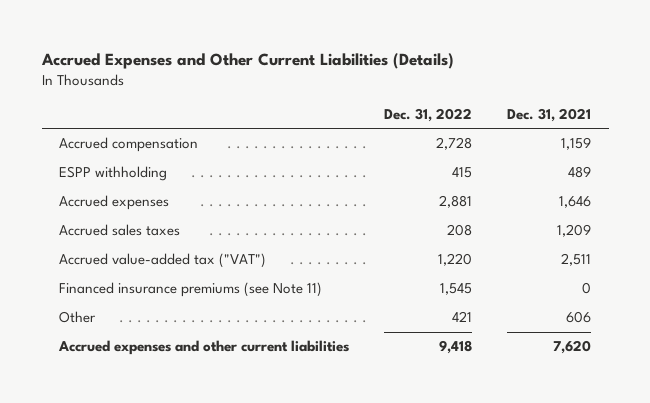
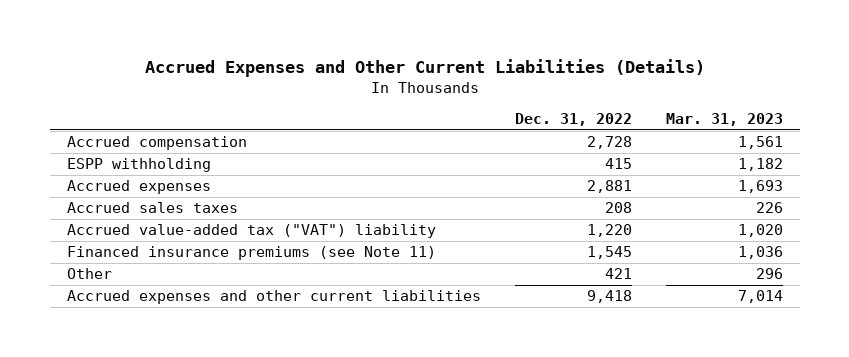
- | Dec. 31, 2022 | Dec. 31, 2021
+ | Dec. 31, 2022 | Mar. 31, 2023
- Accrued value-added tax ("VAT") | 1,220 | 2,511
+ Accrued value-added tax ("VAT") liability | 1,220 | 1,020

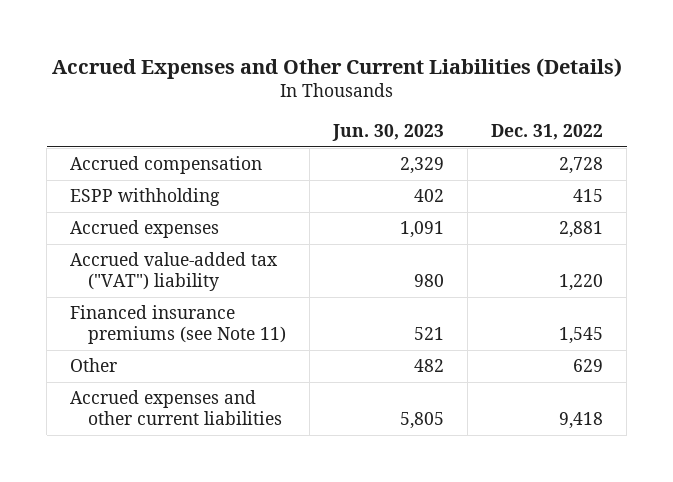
- | Dec. 31, 2022 | Mar. 31, 2023
+ | Jun. 30, 2023 | Dec. 31, 2022
- Accrued sales taxes | 208 | 226
- Other | 421 | 296
+ Other | 482 | 629

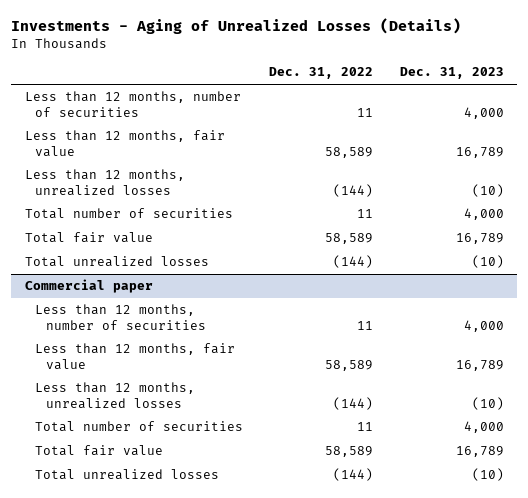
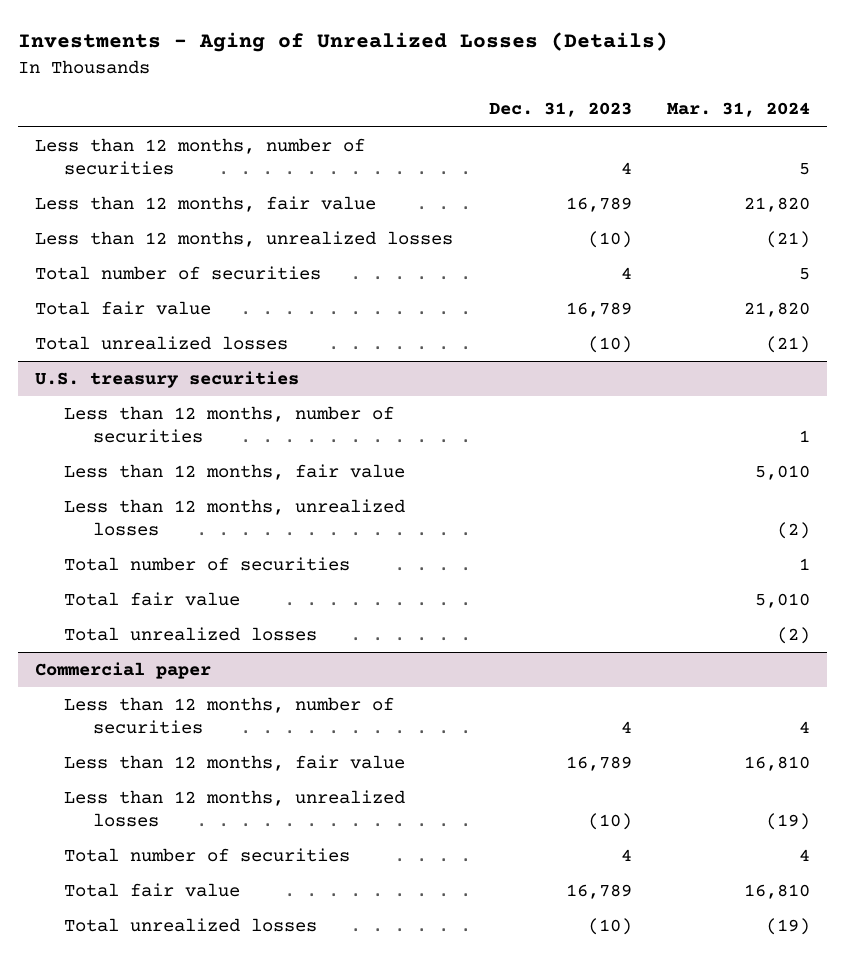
- | Dec. 31, 2022 | Dec. 31, 2023
+ | Dec. 31, 2023 | Mar. 31, 2024
- Less than 12 months, number of securities | 11 | 4,000
+ Less than 12 months, number of securities | 4 | 5
- Total number of securities | 11 | 4,000
+ Total number of securities | 4 | 5
+ U.S. treasury securities
+ Less than 12 months, number of securities | | 1
+ Less than 12 months, fair value | | 5,010
+ Less than 12 months, unrealized losses | | (2)
+ Total number of securities | | 1
+ Total fair value | | 5,010
+ Total unrealized losses | | (2)
@ Commercial paper
- Less than 12 months, number of securities | 11 | 4,000
+ Less than 12 months, number of securities | 4 | 4
- Total number of securities | 11 | 4,000
+ Total number of securities | 4 | 4

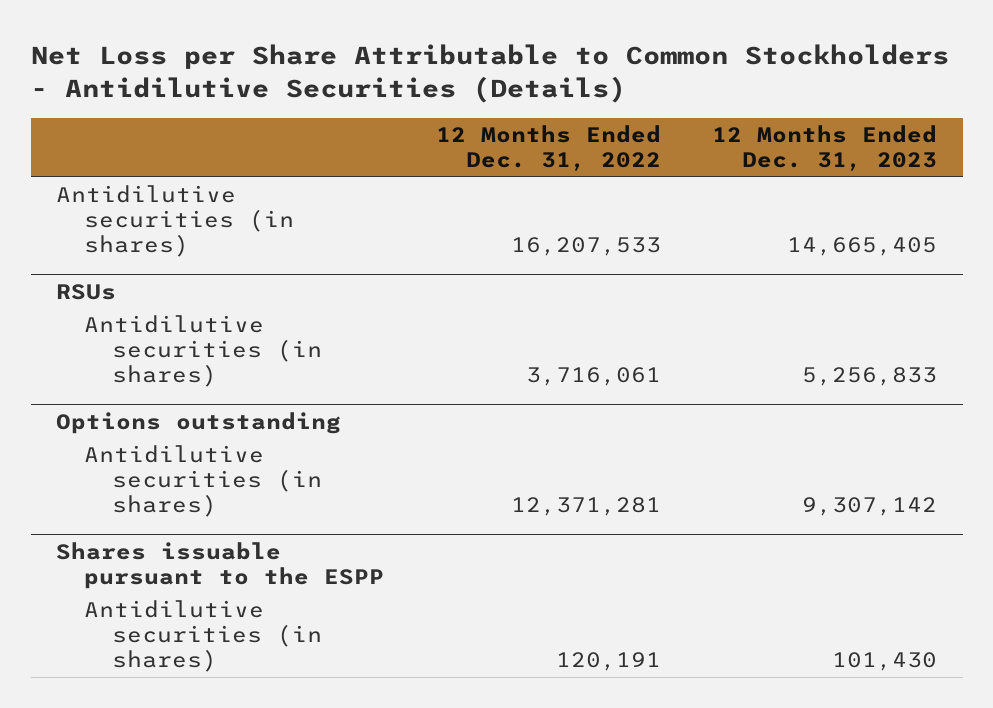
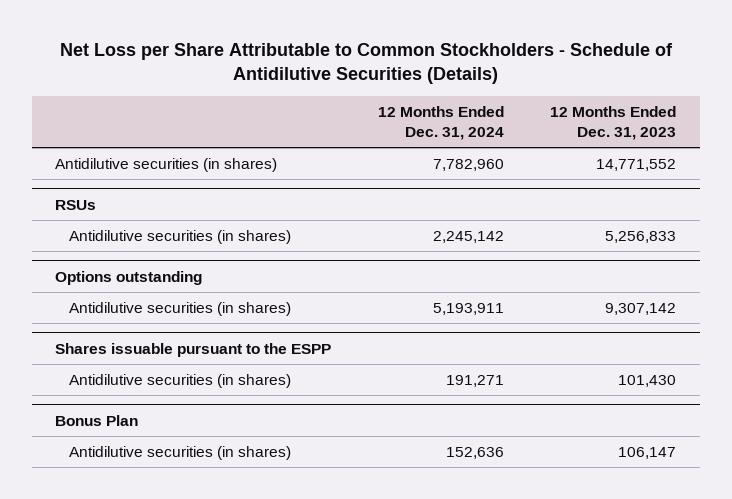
- Net Loss per Share Attributable to Common Stockholders - Antidilutive Securities (Details)
+ Net Loss per Share Attributable to Common Stockholders - Schedule of Antidilutive Securities (Details)
- | 12 Months Ended Dec. 31, 2022 | 12 Months Ended Dec. 31, 2023
+ | 12 Months Ended Dec. 31, 2024 | 12 Months Ended Dec. 31, 2023
- Antidilutive securities (in shares) | 16,207,533 | 14,665,405
+ Antidilutive securities (in shares) | 7,782,960 | 14,771,552
+ Bonus Plan
+ Antidilutive securities (in shares) | 152,636 | 106,147

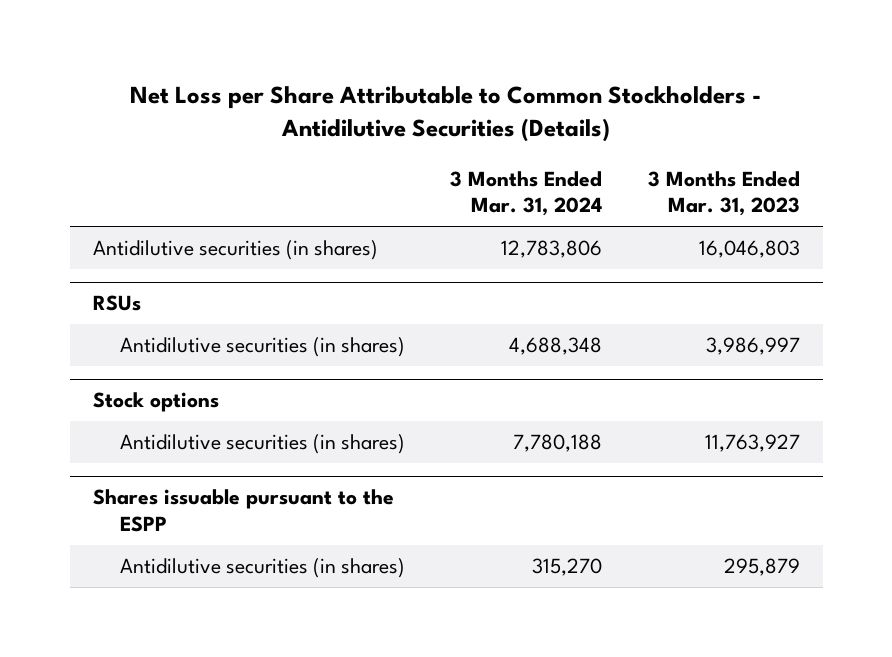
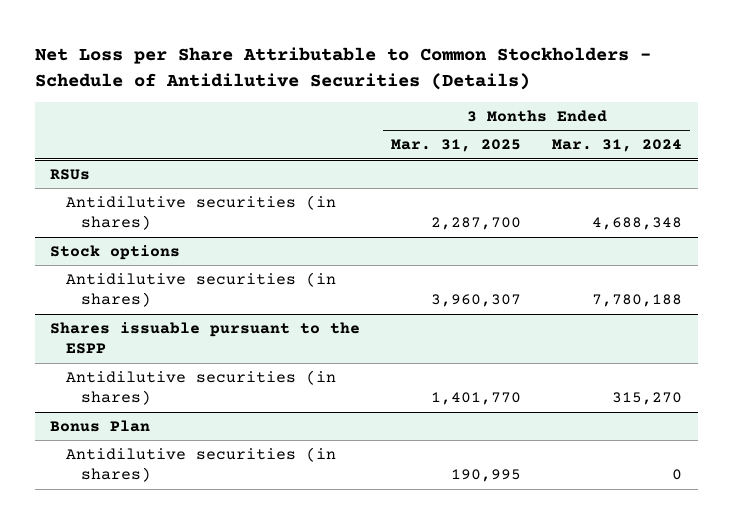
- Net Loss per Share Attributable to Common Stockholders - Antidilutive Securities (Details)
+ Net Loss per Share Attributable to Common Stockholders - Schedule of Antidilutive Securities (Details)
- | 3 Months Ended Mar. 31, 2024 | 3 Months Ended Mar. 31, 2023
+ | 3 Months Ended Mar. 31, 2025 | 3 Months Ended Mar. 31, 2024
- Antidilutive securities (in shares) | 12,783,806 | 16,046,803
+ Bonus Plan
+ Antidilutive securities (in shares) | 190,995 | 0

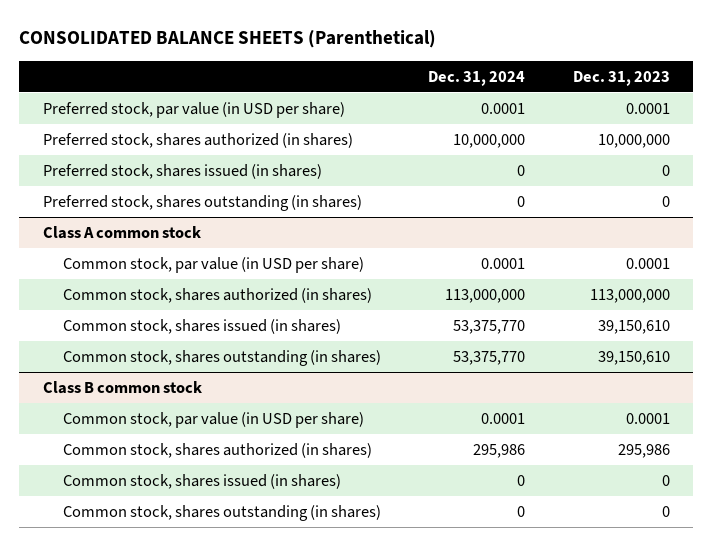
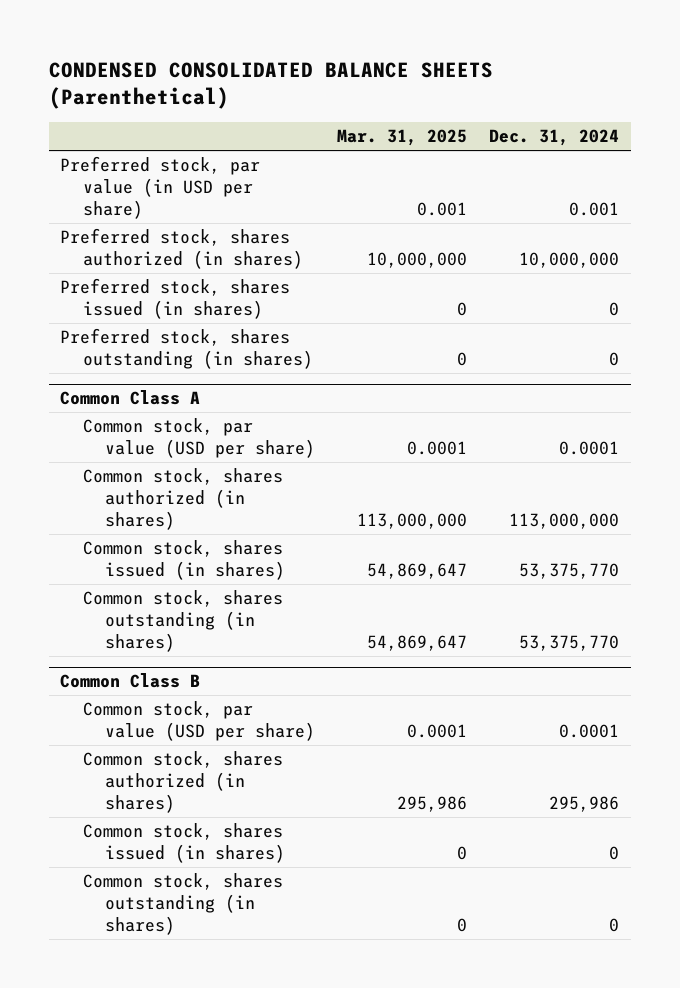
- CONSOLIDATED BALANCE SHEETS (Parenthetical)
+ CONDENSED CONSOLIDATED BALANCE SHEETS (Parenthetical)
- | Dec. 31, 2024 | Dec. 31, 2023
+ | Mar. 31, 2025 | Dec. 31, 2024
- Preferred stock, par value (in USD per share) | 0.0001 | 0.0001
+ Preferred stock, par value (in USD per share) | 0.001 | 0.001
- Class A common stock
- Common stock, par value (in USD per share) | 0.0001 | 0.0001
+ Common Class A
+ Common stock, par value (USD per share) | 0.0001 | 0.0001
- Class B common stock
- Common stock, par value (in USD per share) | 0.0001 | 0.0001
+ Common Class B
+ Common stock, par value (USD per share) | 0.0001 | 0.0001

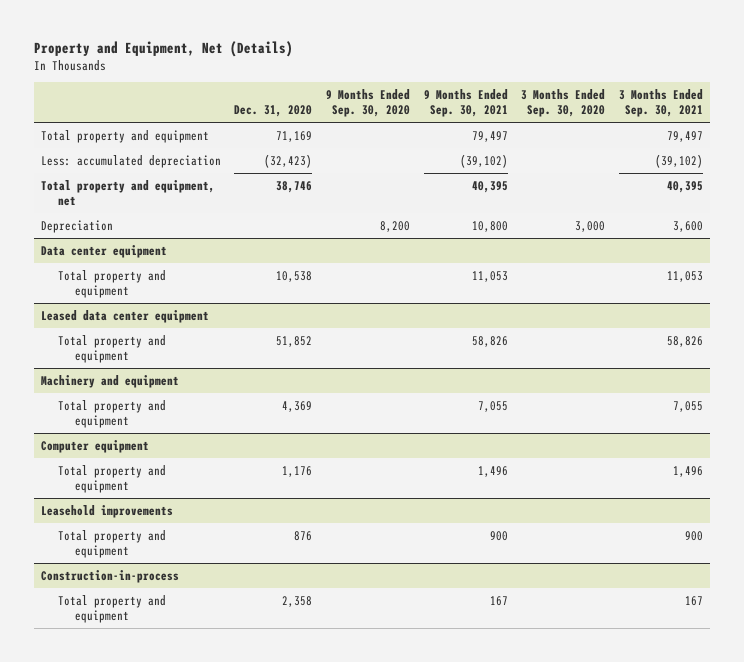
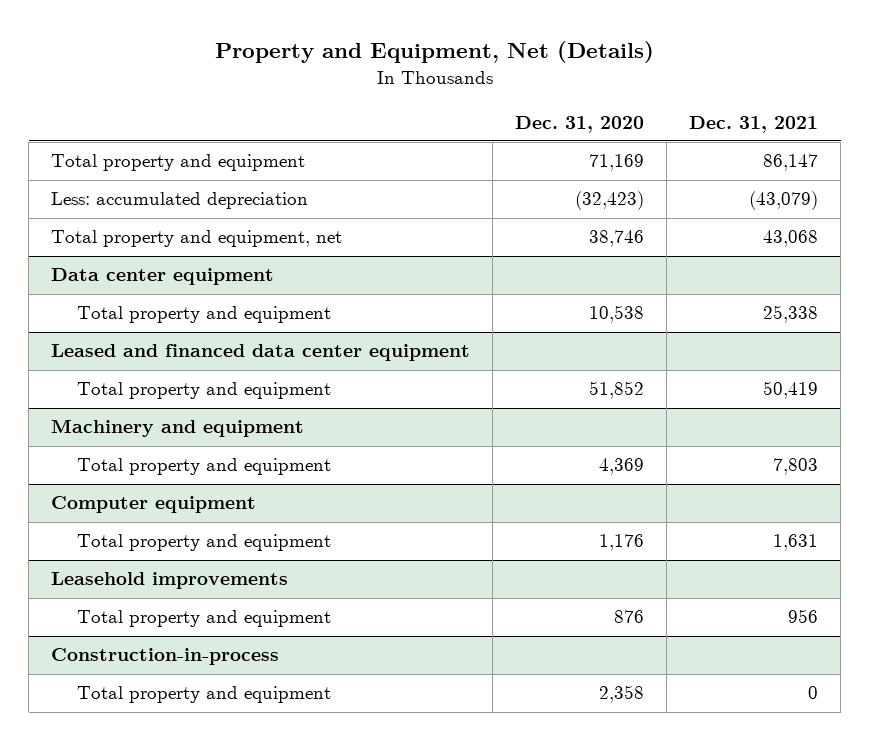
- | Dec. 31, 2020 | 9 Months Ended Sep. 30, 2020 | 9 Months Ended Sep. 30, 2021 | 3 Months Ended Sep. 30, 2020 | 3 Months Ended Sep. 30, 2021
+ | Dec. 31, 2020 | Dec. 31, 2021
- Depreciation | | 8,200 | 10,800 | 3,000 | 3,600
- Leased data center equipment
+ Leased and financed data center equipment

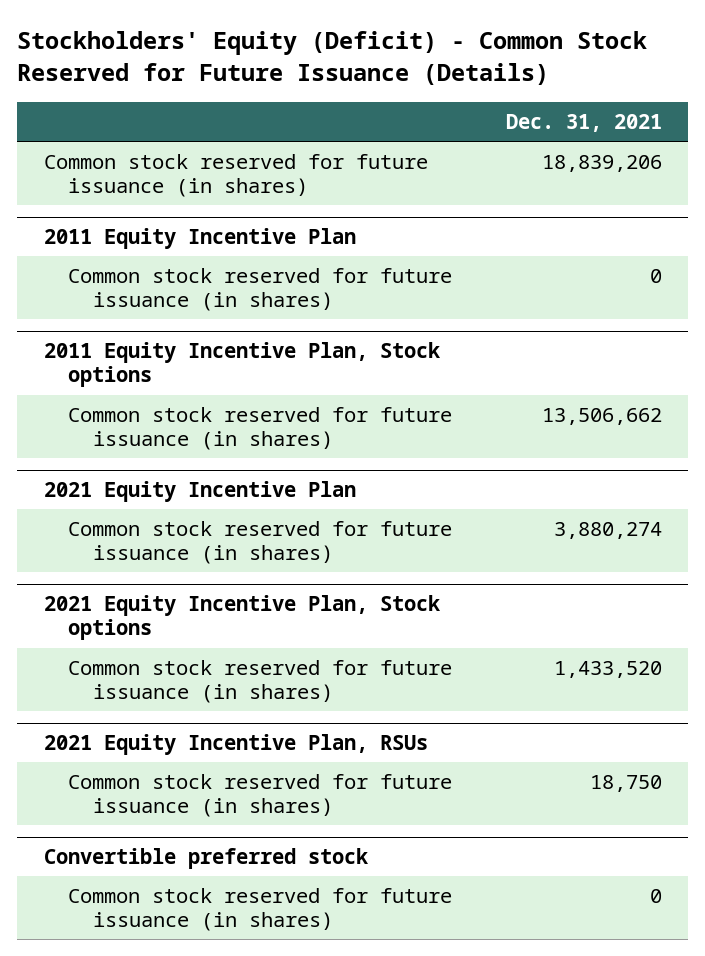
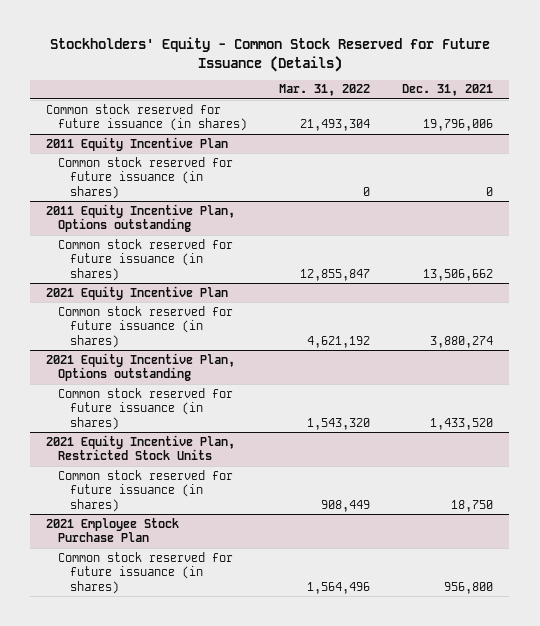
- Stockholders' Equity (Deficit) - Common Stock Reserved for Future Issuance (Details)
+ Stockholders' Equity - Common Stock Reserved for Future Issuance (Details)
- | Dec. 31, 2021
+ | Mar. 31, 2022 | Dec. 31, 2021
- Common stock reserved for future issuance (in shares) | 18,839,206
+ Common stock reserved for future issuance (in shares) | 21,493,304 | 19,796,006
- 2011 Equity Incentive Plan, Stock options
+ 2011 Equity Incentive Plan, Options outstanding
- 2021 Equity Incentive Plan, Stock options
+ 2021 Equity Incentive Plan, Options outstanding
- 2021 Equity Incentive Plan, RSUs
+ 2021 Equity Incentive Plan, Restricted Stock Units
- Convertible preferred stock
- Common stock reserved for future issuance (in shares) | 0
+ 2021 Employee Stock Purchase Plan
+ Common stock reserved for future issuance (in shares) | 1,564,496 | 956,800

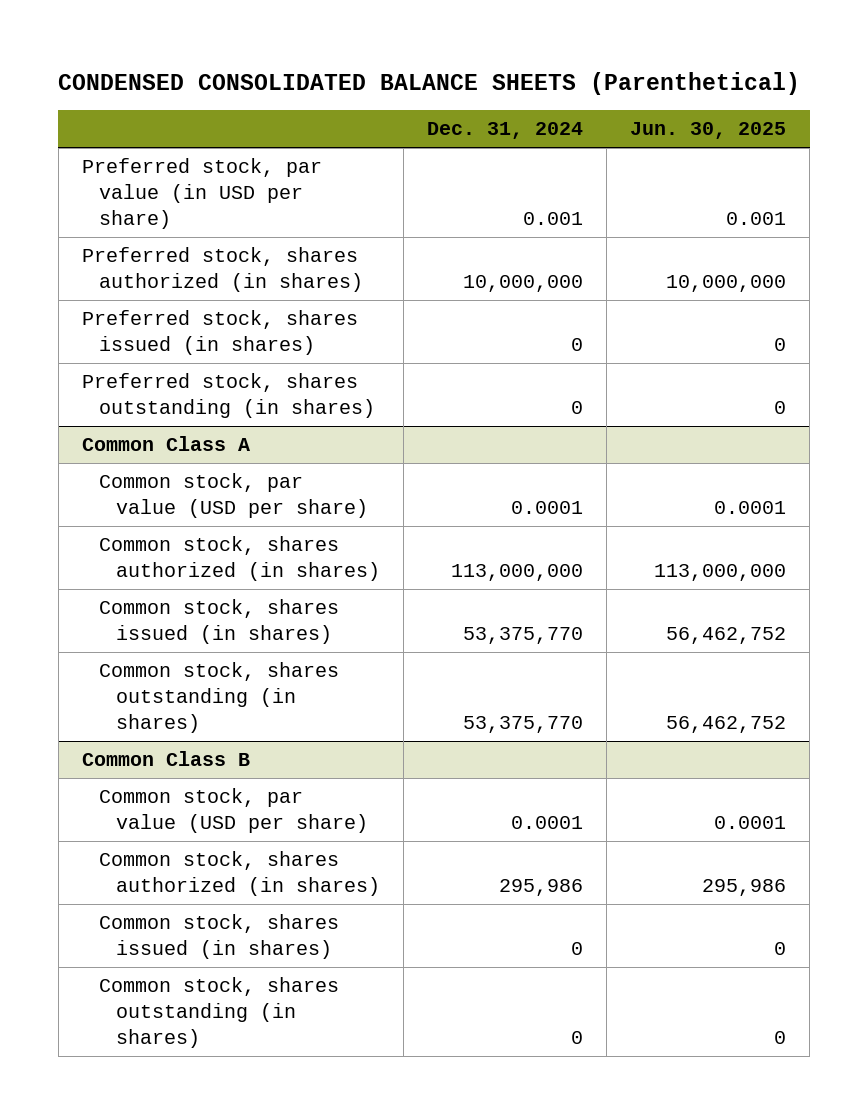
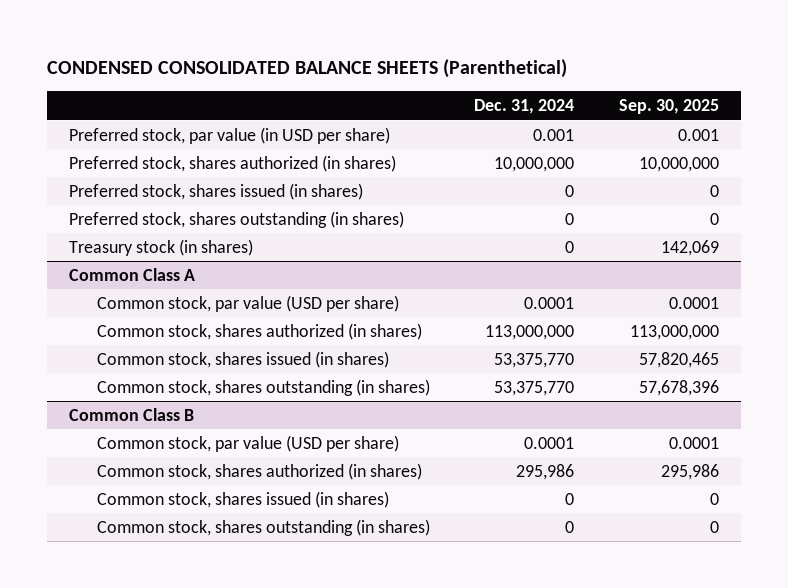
- | Dec. 31, 2024 | Jun. 30, 2025
+ | Dec. 31, 2024 | Sep. 30, 2025
+ Treasury stock (in shares) | 0 | 142,069

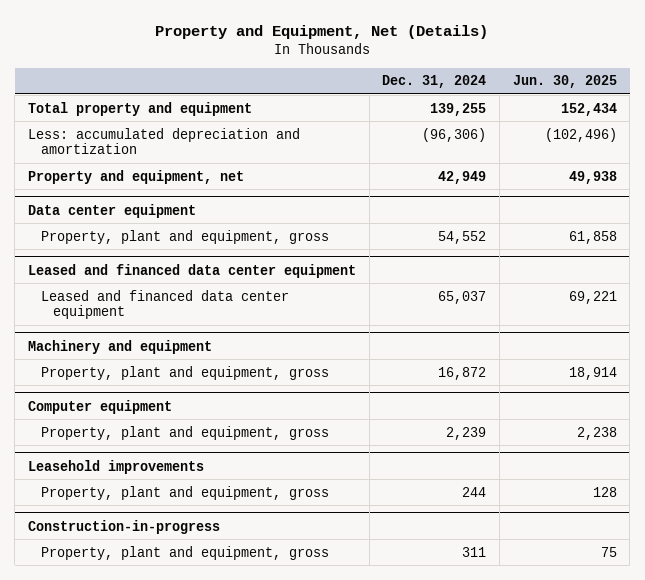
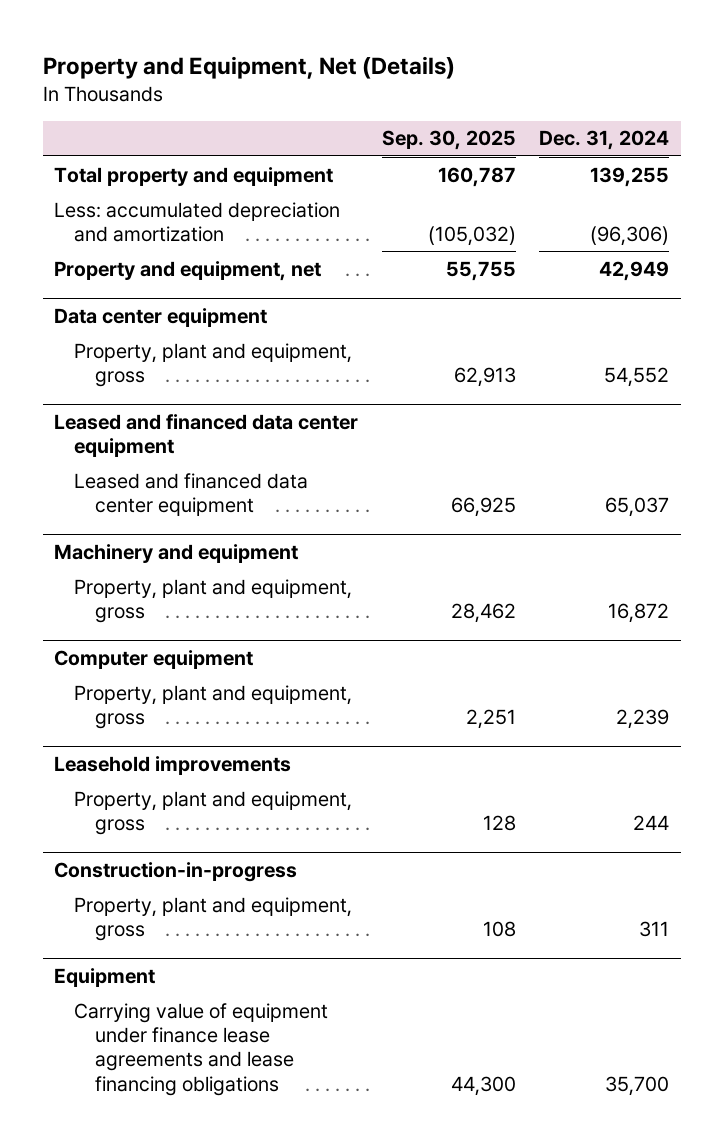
- | Dec. 31, 2024 | Jun. 30, 2025
+ | Sep. 30, 2025 | Dec. 31, 2024
+ Equipment
+ Carrying value of equipment under finance lease agreements and lease financing obligations | 44,300 | 35,700

